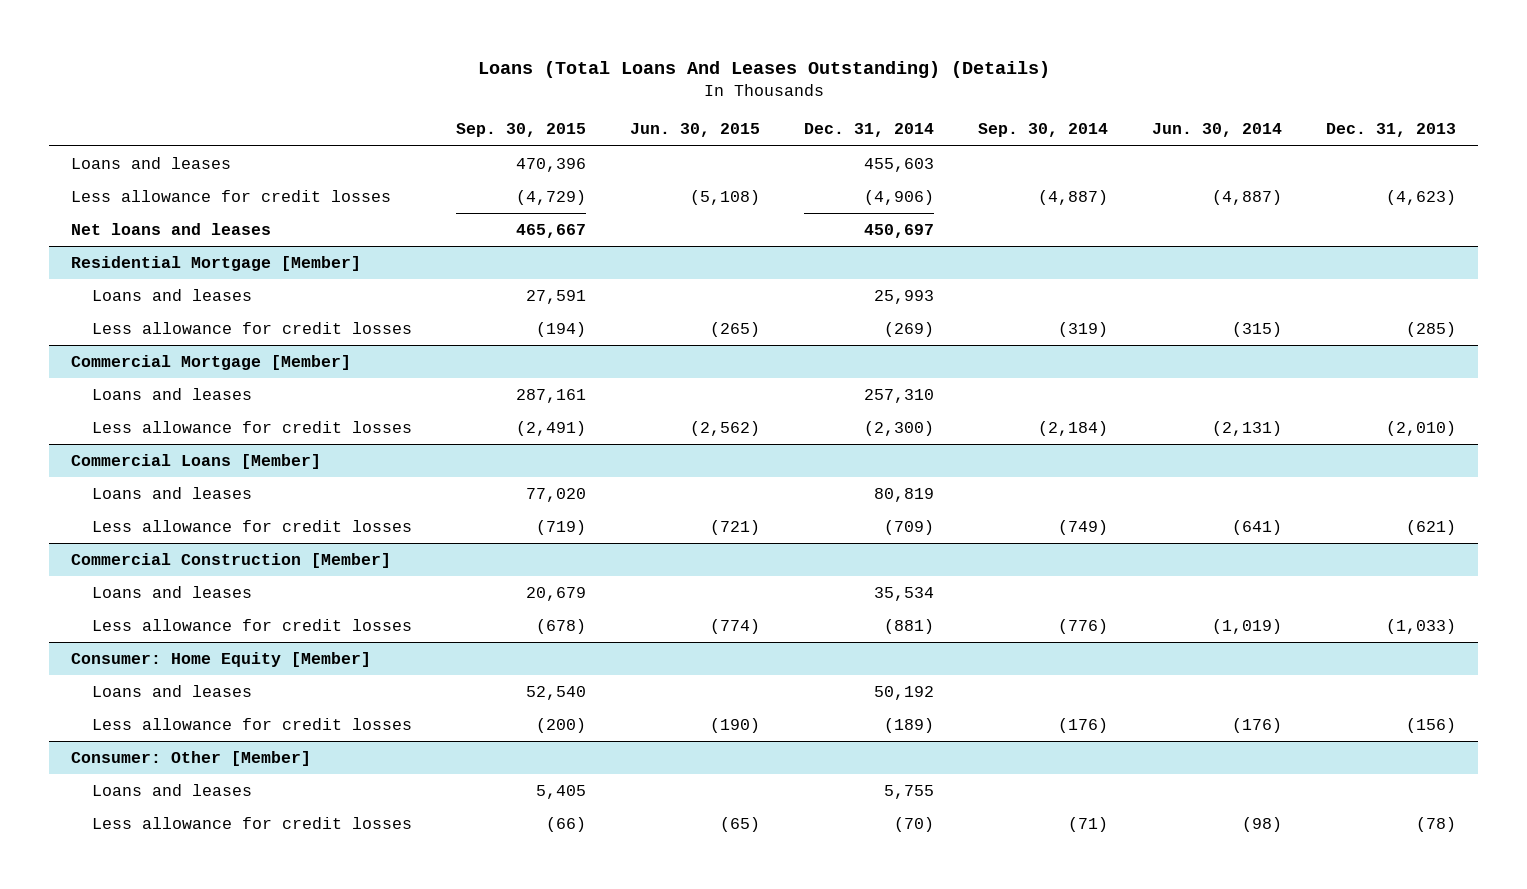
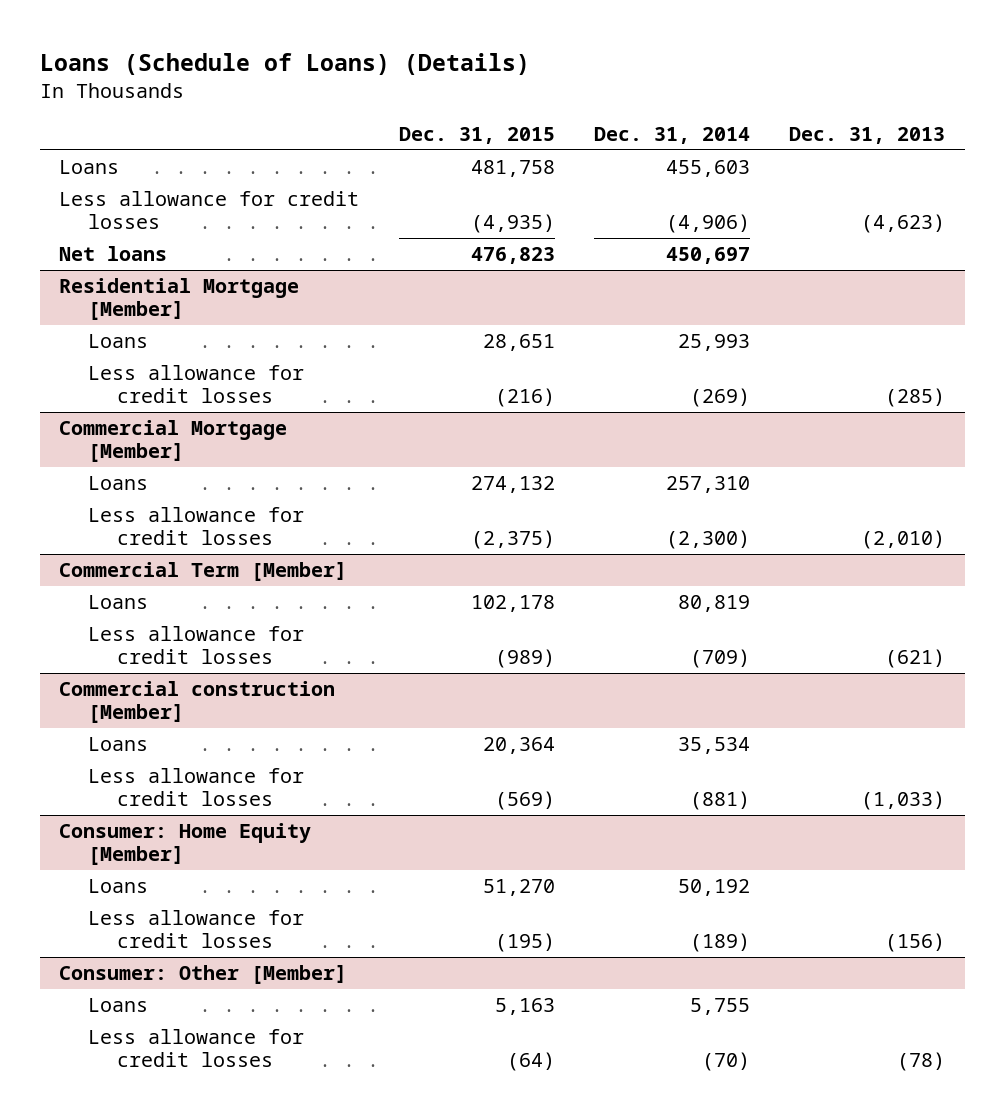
- Loans (Total Loans And Leases Outstanding) (Details)
+ Loans (Schedule of Loans) (Details)
- | Sep. 30, 2015 | Jun. 30, 2015 | Dec. 31, 2014 | Sep. 30, 2014 | Jun. 30, 2014 | Dec. 31, 2013
+ | Dec. 31, 2015 | Dec. 31, 2014 | Dec. 31, 2013
- Loans and leases | 470,396 | | 455,603 | | |
+ Loans | 481,758 | 455,603 |
- Net loans and leases | 465,667 | | 450,697 | | |
+ Net loans | 476,823 | 450,697 |
@ Residential Mortgage [Member]
- Loans and leases | 27,591 | | 25,993 | | |
+ Loans | 28,651 | 25,993 |
@ Commercial Mortgage [Member]
- Loans and leases | 287,161 | | 257,310 | | |
+ Loans | 274,132 | 257,310 |
- Commercial Loans [Member]
- Loans and leases | 77,020 | | 80,819 | | |
+ Commercial Term [Member]
+ Loans | 102,178 | 80,819 |
- Commercial Construction [Member]
- Loans and leases | 20,679 | | 35,534 | | |
+ Commercial construction [Member]
+ Loans | 20,364 | 35,534 |
@ Consumer: Home Equity [Member]
- Loans and leases | 52,540 | | 50,192 | | |
+ Loans | 51,270 | 50,192 |
@ Consumer: Other [Member]
- Loans and leases | 5,405 | | 5,755 | | |
+ Loans | 5,163 | 5,755 |

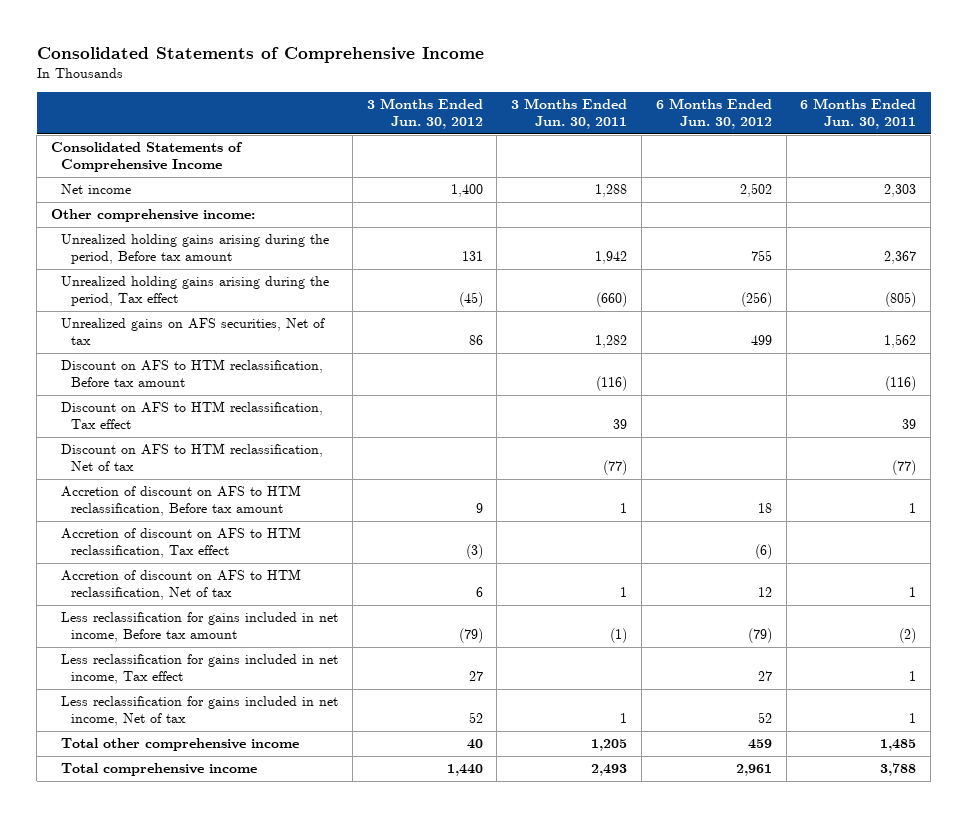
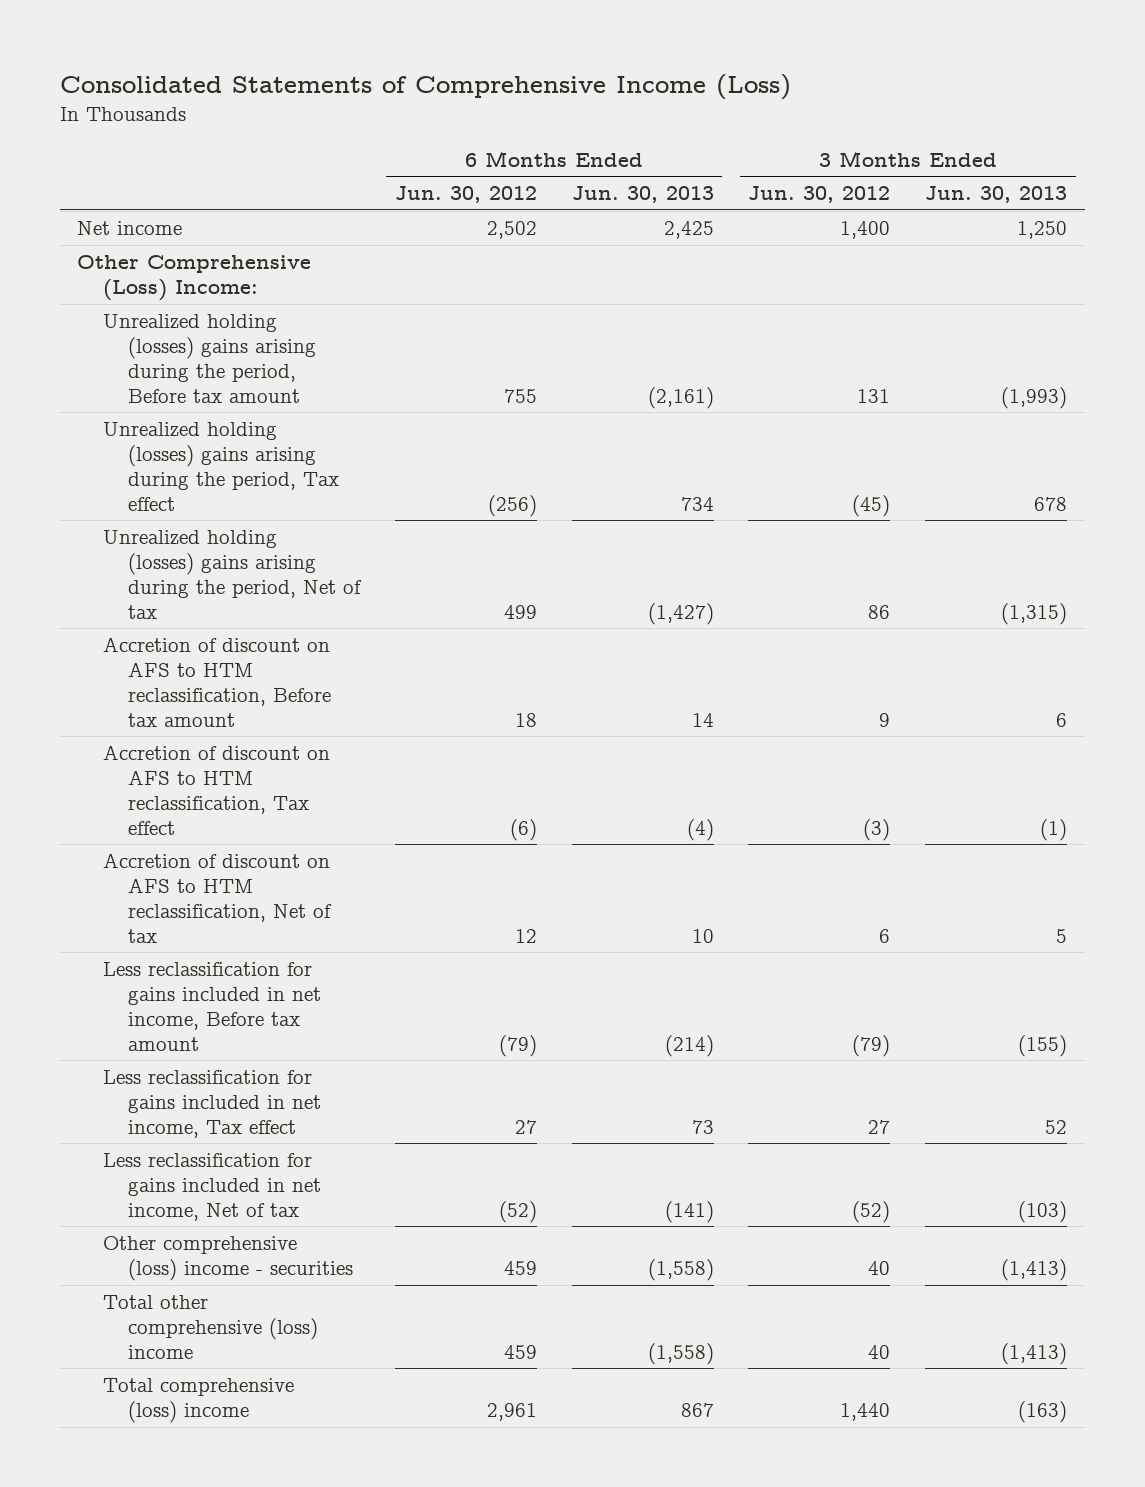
- Consolidated Statements of Comprehensive Income
+ Consolidated Statements of Comprehensive Income (Loss)
- | 3 Months Ended Jun. 30, 2012 | 3 Months Ended Jun. 30, 2011 | 6 Months Ended Jun. 30, 2012 | 6 Months Ended Jun. 30, 2011
+ | 6 Months Ended Jun. 30, 2012 | 6 Months Ended Jun. 30, 2013 | 3 Months Ended Jun. 30, 2012 | 3 Months Ended Jun. 30, 2013
- Consolidated Statements of Comprehensive Income
- Other comprehensive income:
- Unrealized holding gains arising during the period, Before tax amount | 131 | 1,942 | 755 | 2,367
- Unrealized holding gains arising during the period, Tax effect | (45) | (660) | (256) | (805)
- Unrealized gains on AFS securities, Net of tax | 86 | 1,282 | 499 | 1,562
- Discount on AFS to HTM reclassification, Before tax amount | | (116) | | (116)
- Discount on AFS to HTM reclassification, Tax effect | | 39 | | 39
- Discount on AFS to HTM reclassification, Net of tax | | (77) | | (77)
+ Other Comprehensive (Loss) Income:
+ Unrealized holding (losses) gains arising during the period, Before tax amount | 755 | (2,161) | 131 | (1,993)
+ Unrealized holding (losses) gains arising during the period, Tax effect | (256) | 734 | (45) | 678
+ Unrealized holding (losses) gains arising during the period, Net of tax | 499 | (1,427) | 86 | (1,315)
- Less reclassification for gains included in net income, Net of tax | 52 | 1 | 52 | 1
- Total other comprehensive income | 40 | 1,205 | 459 | 1,485
- Total comprehensive income | 1,440 | 2,493 | 2,961 | 3,788
+ Less reclassification for gains included in net income, Net of tax | (52) | (141) | (52) | (103)
+ Other comprehensive (loss) income - securities | 459 | (1,558) | 40 | (1,413)
+ Total other comprehensive (loss) income | 459 | (1,558) | 40 | (1,413)
+ Total comprehensive (loss) income | 2,961 | 867 | 1,440 | (163)

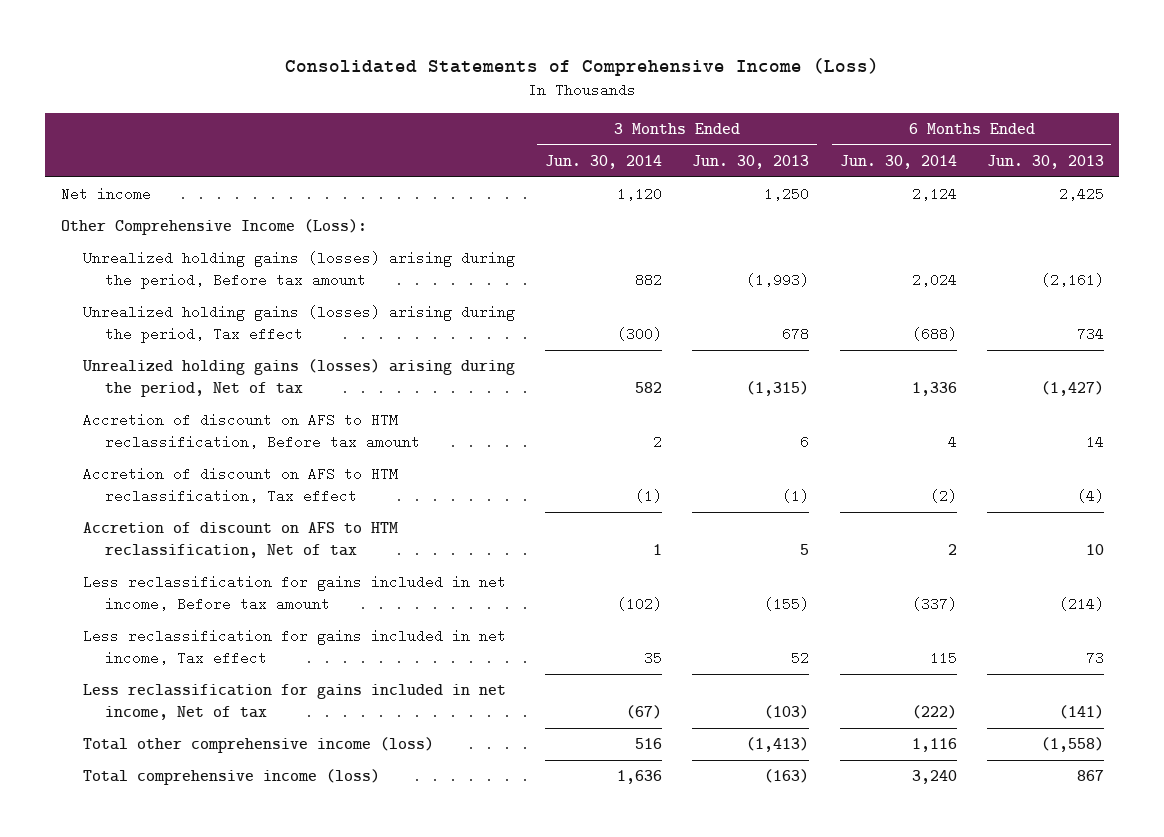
- | 6 Months Ended Jun. 30, 2012 | 6 Months Ended Jun. 30, 2013 | 3 Months Ended Jun. 30, 2012 | 3 Months Ended Jun. 30, 2013
+ | 3 Months Ended Jun. 30, 2014 | 3 Months Ended Jun. 30, 2013 | 6 Months Ended Jun. 30, 2014 | 6 Months Ended Jun. 30, 2013
- Other Comprehensive (Loss) Income:
- Unrealized holding (losses) gains arising during the period, Before tax amount | 755 | (2,161) | 131 | (1,993)
- Unrealized holding (losses) gains arising during the period, Tax effect | (256) | 734 | (45) | 678
- Unrealized holding (losses) gains arising during the period, Net of tax | 499 | (1,427) | 86 | (1,315)
+ Other Comprehensive Income (Loss):
+ Unrealized holding gains (losses) arising during the period, Before tax amount | 882 | (1,993) | 2,024 | (2,161)
+ Unrealized holding gains (losses) arising during the period, Tax effect | (300) | 678 | (688) | 734
+ Unrealized holding gains (losses) arising during the period, Net of tax | 582 | (1,315) | 1,336 | (1,427)
- Other comprehensive (loss) income - securities | 459 | (1,558) | 40 | (1,413)
- Total other comprehensive (loss) income | 459 | (1,558) | 40 | (1,413)
- Total comprehensive (loss) income | 2,961 | 867 | 1,440 | (163)
+ Total other comprehensive income (loss) | 516 | (1,413) | 1,116 | (1,558)
+ Total comprehensive income (loss) | 1,636 | (163) | 3,240 | 867

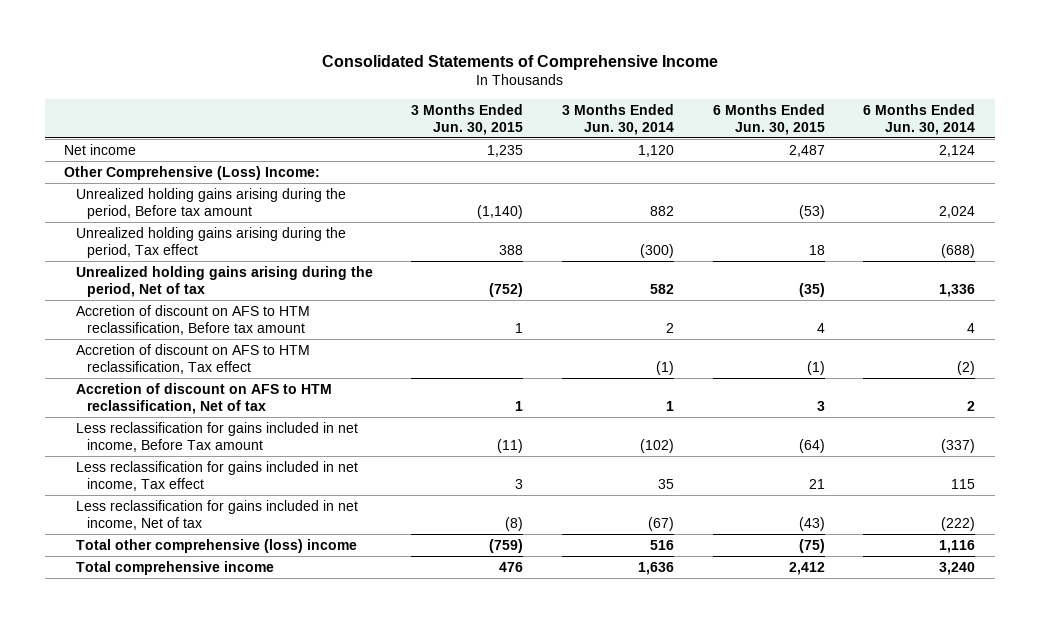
- Consolidated Statements of Comprehensive Income (Loss)
+ Consolidated Statements of Comprehensive Income
- | 3 Months Ended Jun. 30, 2014 | 3 Months Ended Jun. 30, 2013 | 6 Months Ended Jun. 30, 2014 | 6 Months Ended Jun. 30, 2013
+ | 3 Months Ended Jun. 30, 2015 | 3 Months Ended Jun. 30, 2014 | 6 Months Ended Jun. 30, 2015 | 6 Months Ended Jun. 30, 2014
- Other Comprehensive Income (Loss):
- Unrealized holding gains (losses) arising during the period, Before tax amount | 882 | (1,993) | 2,024 | (2,161)
- Unrealized holding gains (losses) arising during the period, Tax effect | (300) | 678 | (688) | 734
- Unrealized holding gains (losses) arising during the period, Net of tax | 582 | (1,315) | 1,336 | (1,427)
+ Other Comprehensive (Loss) Income:
+ Unrealized holding gains arising during the period, Before tax amount | (1,140) | 882 | (53) | 2,024
+ Unrealized holding gains arising during the period, Tax effect | 388 | (300) | 18 | (688)
+ Unrealized holding gains arising during the period, Net of tax | (752) | 582 | (35) | 1,336
- Less reclassification for gains included in net income, Before tax amount | (102) | (155) | (337) | (214)
+ Less reclassification for gains included in net income, Before Tax amount | (11) | (102) | (64) | (337)
- Total other comprehensive income (loss) | 516 | (1,413) | 1,116 | (1,558)
- Total comprehensive income (loss) | 1,636 | (163) | 3,240 | 867
+ Total other comprehensive (loss) income | (759) | 516 | (75) | 1,116
+ Total comprehensive income | 476 | 1,636 | 2,412 | 3,240

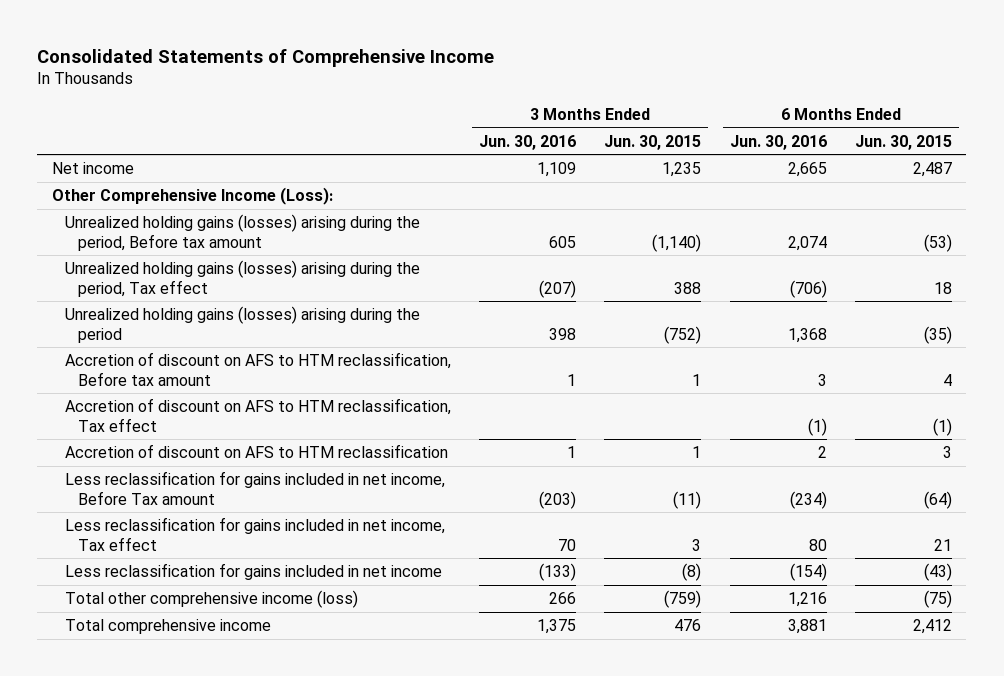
- | 3 Months Ended Jun. 30, 2015 | 3 Months Ended Jun. 30, 2014 | 6 Months Ended Jun. 30, 2015 | 6 Months Ended Jun. 30, 2014
+ | 3 Months Ended Jun. 30, 2016 | 3 Months Ended Jun. 30, 2015 | 6 Months Ended Jun. 30, 2016 | 6 Months Ended Jun. 30, 2015
- Other Comprehensive (Loss) Income:
- Unrealized holding gains arising during the period, Before tax amount | (1,140) | 882 | (53) | 2,024
- Unrealized holding gains arising during the period, Tax effect | 388 | (300) | 18 | (688)
- Unrealized holding gains arising during the period, Net of tax | (752) | 582 | (35) | 1,336
+ Other Comprehensive Income (Loss):
+ Unrealized holding gains (losses) arising during the period, Before tax amount | 605 | (1,140) | 2,074 | (53)
+ Unrealized holding gains (losses) arising during the period, Tax effect | (207) | 388 | (706) | 18
+ Unrealized holding gains (losses) arising during the period | 398 | (752) | 1,368 | (35)
- Accretion of discount on AFS to HTM reclassification, Net of tax | 1 | 1 | 3 | 2
+ Accretion of discount on AFS to HTM reclassification | 1 | 1 | 2 | 3
- Less reclassification for gains included in net income, Net of tax | (8) | (67) | (43) | (222)
- Total other comprehensive (loss) income | (759) | 516 | (75) | 1,116
+ Less reclassification for gains included in net income | (133) | (8) | (154) | (43)
+ Total other comprehensive income (loss) | 266 | (759) | 1,216 | (75)

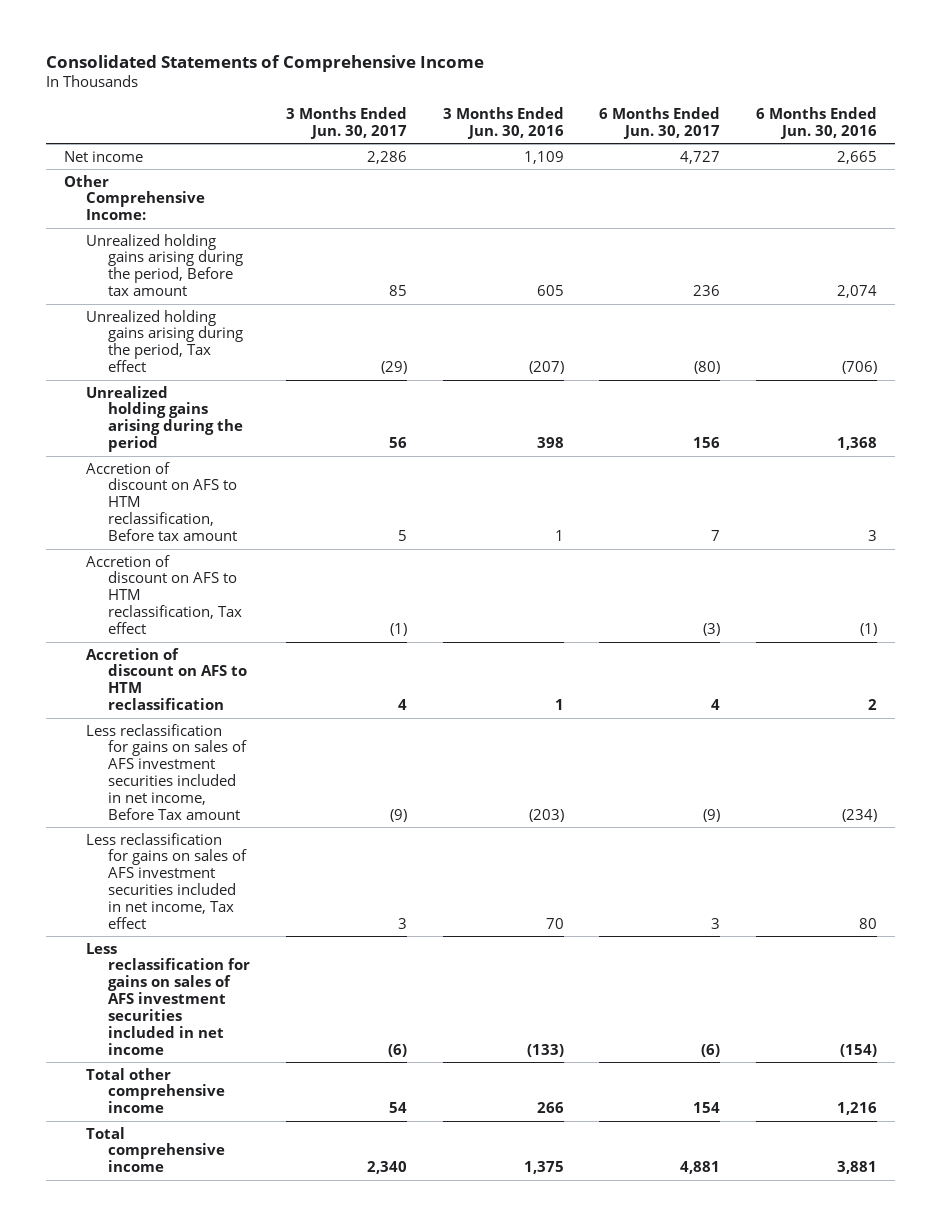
- | 3 Months Ended Jun. 30, 2016 | 3 Months Ended Jun. 30, 2015 | 6 Months Ended Jun. 30, 2016 | 6 Months Ended Jun. 30, 2015
+ | 3 Months Ended Jun. 30, 2017 | 3 Months Ended Jun. 30, 2016 | 6 Months Ended Jun. 30, 2017 | 6 Months Ended Jun. 30, 2016
- Other Comprehensive Income (Loss):
- Unrealized holding gains (losses) arising during the period, Before tax amount | 605 | (1,140) | 2,074 | (53)
- Unrealized holding gains (losses) arising during the period, Tax effect | (207) | 388 | (706) | 18
- Unrealized holding gains (losses) arising during the period | 398 | (752) | 1,368 | (35)
+ Other Comprehensive Income:
+ Unrealized holding gains arising during the period, Before tax amount | 85 | 605 | 236 | 2,074
+ Unrealized holding gains arising during the period, Tax effect | (29) | (207) | (80) | (706)
+ Unrealized holding gains arising during the period | 56 | 398 | 156 | 1,368
- Less reclassification for gains included in net income, Before Tax amount | (203) | (11) | (234) | (64)
- Less reclassification for gains included in net income, Tax effect | 70 | 3 | 80 | 21
- Less reclassification for gains included in net income | (133) | (8) | (154) | (43)
- Total other comprehensive income (loss) | 266 | (759) | 1,216 | (75)
+ Less reclassification for gains on sales of AFS investment securities included in net income, Before Tax amount | (9) | (203) | (9) | (234)
+ Less reclassification for gains on sales of AFS investment securities included in net income, Tax effect | 3 | 70 | 3 | 80
+ Less reclassification for gains on sales of AFS investment securities included in net income | (6) | (133) | (6) | (154)
+ Total other comprehensive income | 54 | 266 | 154 | 1,216

